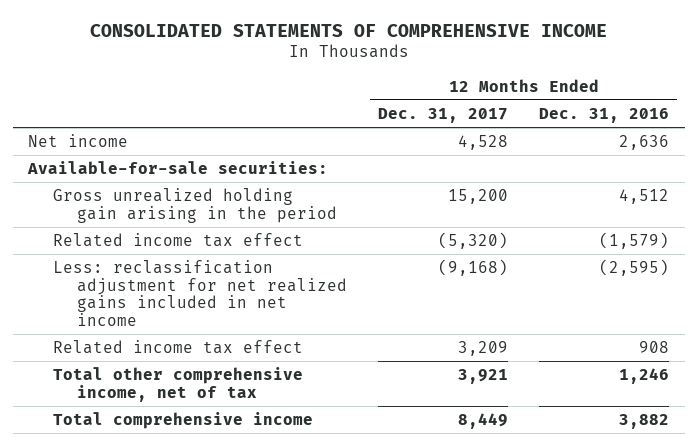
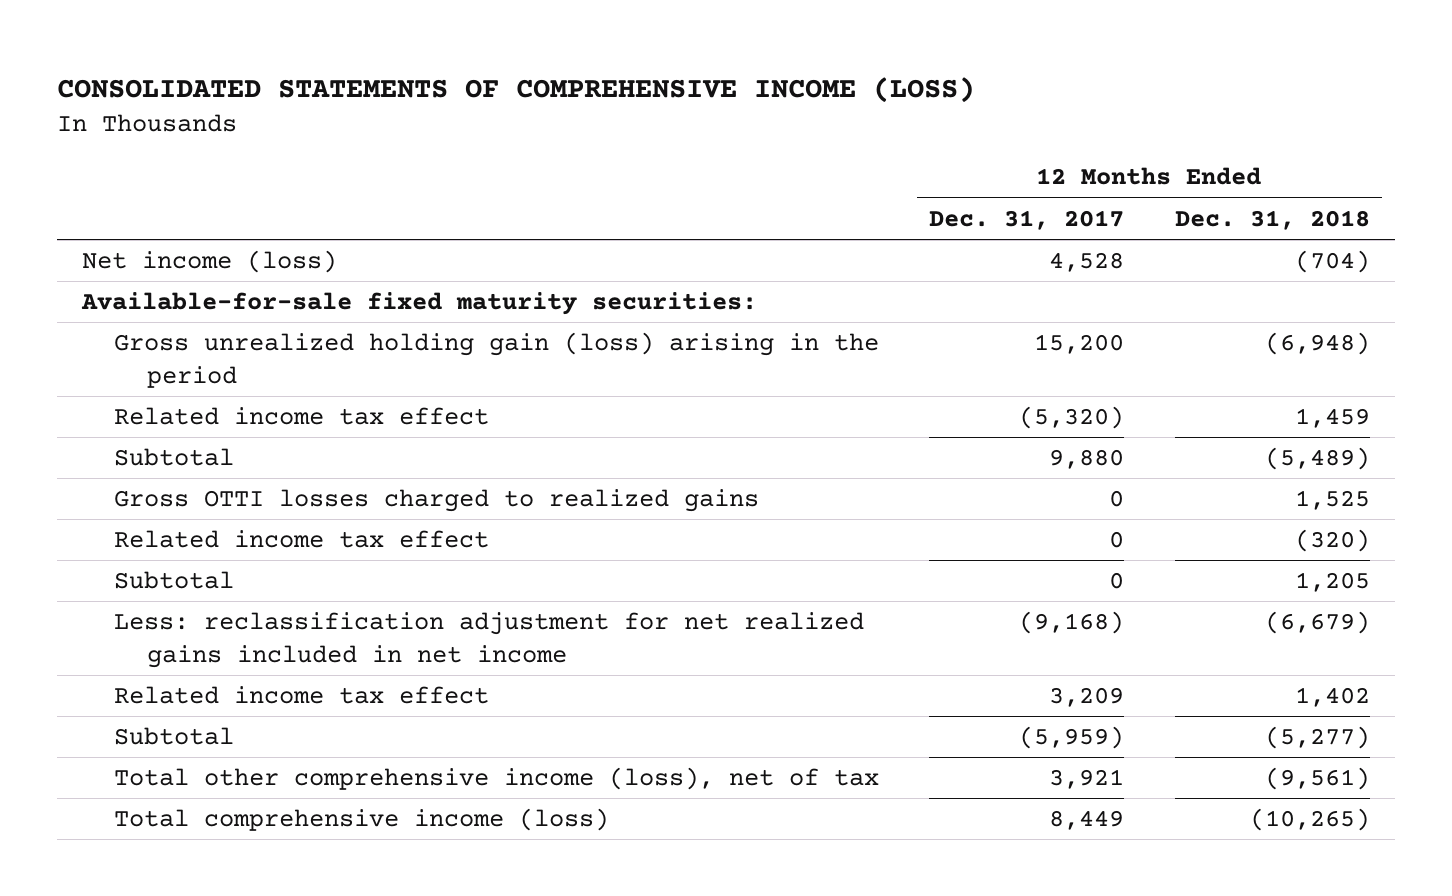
- CONSOLIDATED STATEMENTS OF COMPREHENSIVE INCOME
+ CONSOLIDATED STATEMENTS OF COMPREHENSIVE INCOME (LOSS)
- | 12 Months Ended Dec. 31, 2017 | 12 Months Ended Dec. 31, 2016
+ | 12 Months Ended Dec. 31, 2017 | 12 Months Ended Dec. 31, 2018
- Net income | 4,528 | 2,636
- Available-for-sale securities:
- Gross unrealized holding gain arising in the period | 15,200 | 4,512
+ Net income (loss) | 4,528 | (704)
+ Available-for-sale fixed maturity securities:
+ Gross unrealized holding gain (loss) arising in the period | 15,200 | (6,948)
+ Subtotal | 9,880 | (5,489)
+ Gross OTTI losses charged to realized gains | 0 | 1,525
+ Related income tax effect | 0 | (320)
+ Subtotal | 0 | 1,205
- Total other comprehensive income, net of tax | 3,921 | 1,246
- Total comprehensive income | 8,449 | 3,882
+ Subtotal | (5,959) | (5,277)
+ Total other comprehensive income (loss), net of tax | 3,921 | (9,561)
+ Total comprehensive income (loss) | 8,449 | (10,265)

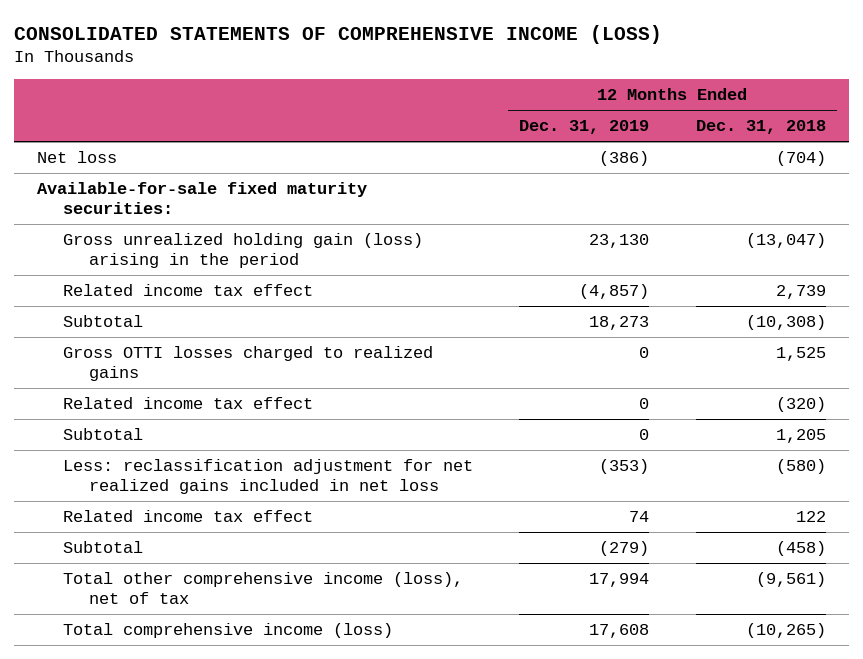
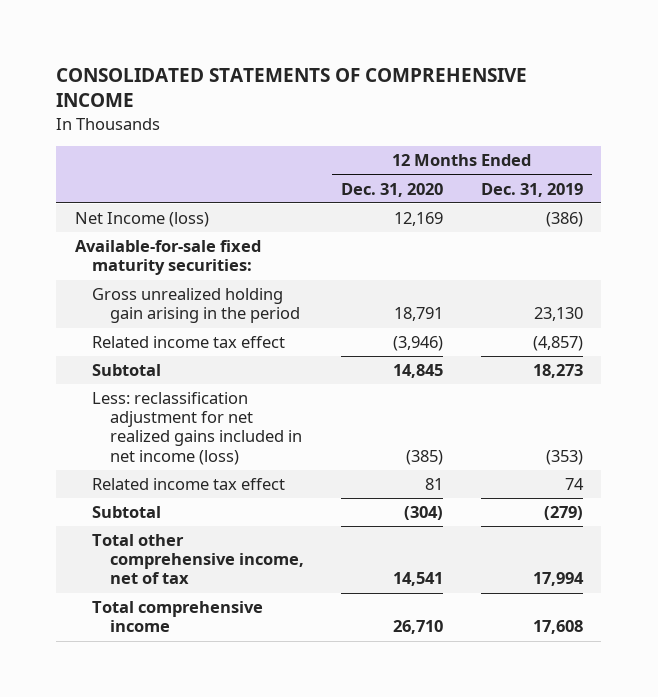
- CONSOLIDATED STATEMENTS OF COMPREHENSIVE INCOME (LOSS)
+ CONSOLIDATED STATEMENTS OF COMPREHENSIVE INCOME
- | 12 Months Ended Dec. 31, 2019 | 12 Months Ended Dec. 31, 2018
+ | 12 Months Ended Dec. 31, 2020 | 12 Months Ended Dec. 31, 2019
- Net loss | (386) | (704)
+ Net Income (loss) | 12,169 | (386)
- Gross unrealized holding gain (loss) arising in the period | 23,130 | (13,047)
+ Gross unrealized holding gain arising in the period | 18,791 | 23,130
- Gross OTTI losses charged to realized gains | 0 | 1,525
- Related income tax effect | 0 | (320)
- Subtotal | 0 | 1,205
- Less: reclassification adjustment for net realized gains included in net loss | (353) | (580)
+ Less: reclassification adjustment for net realized gains included in net income (loss) | (385) | (353)
- Total other comprehensive income (loss), net of tax | 17,994 | (9,561)
- Total comprehensive income (loss) | 17,608 | (10,265)
+ Total other comprehensive income, net of tax | 14,541 | 17,994
+ Total comprehensive income | 26,710 | 17,608

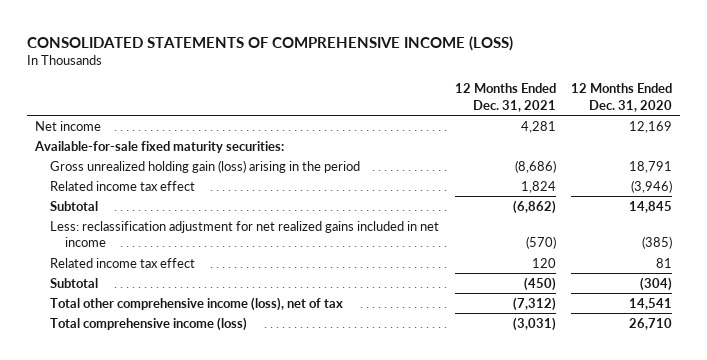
- CONSOLIDATED STATEMENTS OF COMPREHENSIVE INCOME
+ CONSOLIDATED STATEMENTS OF COMPREHENSIVE INCOME (LOSS)
- | 12 Months Ended Dec. 31, 2020 | 12 Months Ended Dec. 31, 2019
+ | 12 Months Ended Dec. 31, 2021 | 12 Months Ended Dec. 31, 2020
- Net Income (loss) | 12,169 | (386)
+ Net income | 4,281 | 12,169
- Gross unrealized holding gain arising in the period | 18,791 | 23,130
+ Gross unrealized holding gain (loss) arising in the period | (8,686) | 18,791
- Less: reclassification adjustment for net realized gains included in net income (loss) | (385) | (353)
+ Less: reclassification adjustment for net realized gains included in net income | (570) | (385)
- Total other comprehensive income, net of tax | 14,541 | 17,994
- Total comprehensive income | 26,710 | 17,608
+ Total other comprehensive income (loss), net of tax | (7,312) | 14,541
+ Total comprehensive income (loss) | (3,031) | 26,710

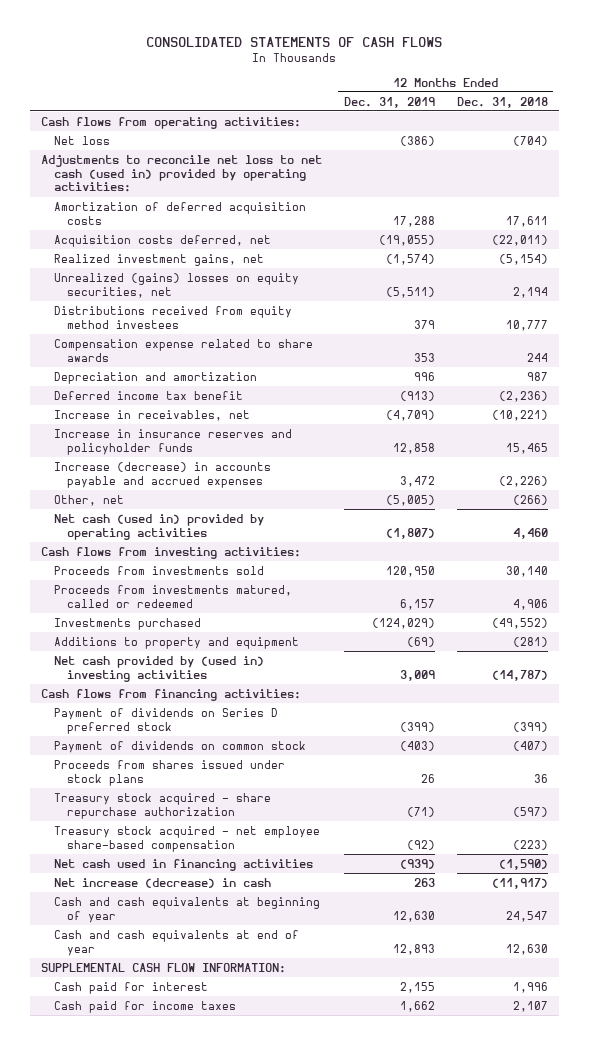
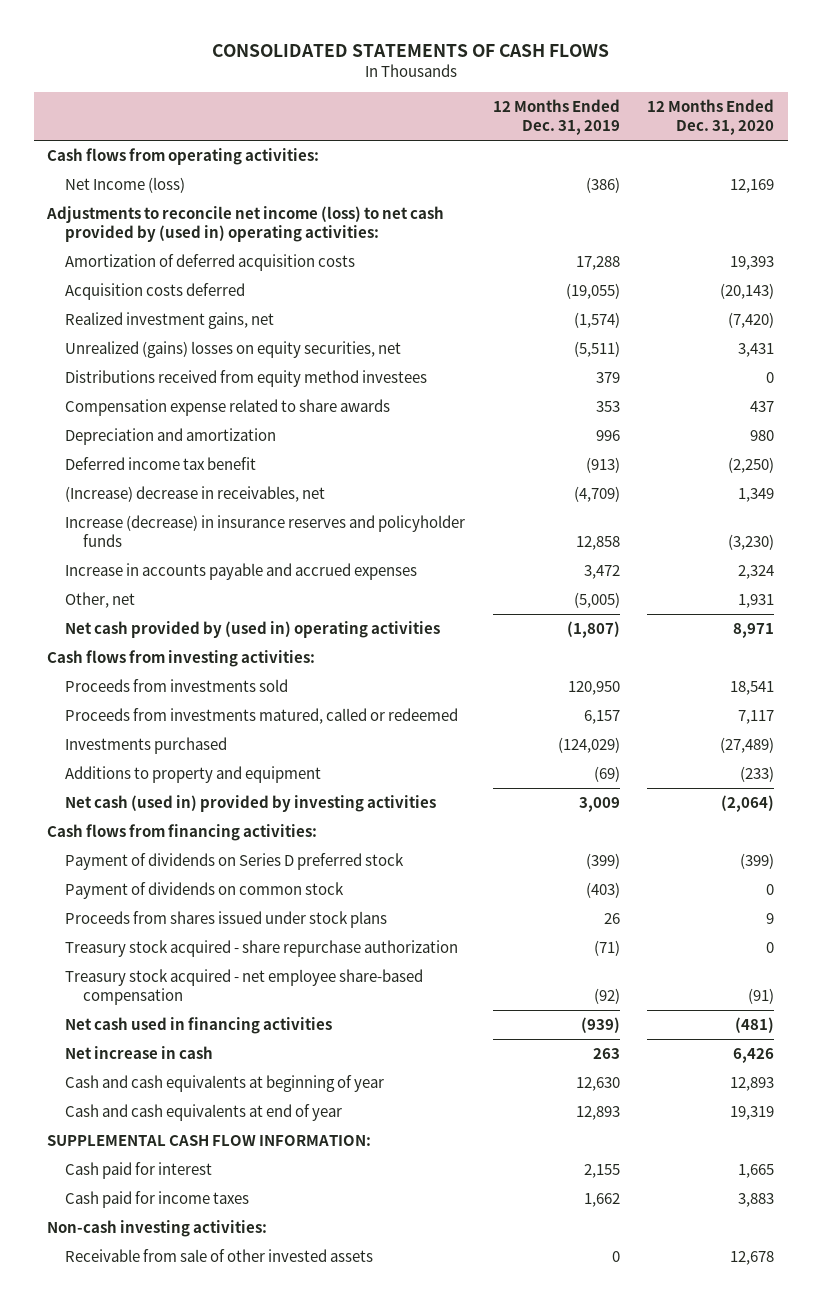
- | 12 Months Ended Dec. 31, 2019 | 12 Months Ended Dec. 31, 2018
+ | 12 Months Ended Dec. 31, 2019 | 12 Months Ended Dec. 31, 2020
- Net loss | (386) | (704)
- Adjustments to reconcile net loss to net cash (used in) provided by operating activities:
+ Net Income (loss) | (386) | 12,169
+ Adjustments to reconcile net income (loss) to net cash provided by (used in) operating activities:
- Acquisition costs deferred, net | (19,055) | (22,011)
+ Acquisition costs deferred | (19,055) | (20,143)
- Increase in receivables, net | (4,709) | (10,221)
- Increase in insurance reserves and policyholder funds | 12,858 | 15,465
- Increase (decrease) in accounts payable and accrued expenses | 3,472 | (2,226)
+ (Increase) decrease in receivables, net | (4,709) | 1,349
+ Increase (decrease) in insurance reserves and policyholder funds | 12,858 | (3,230)
+ Increase in accounts payable and accrued expenses | 3,472 | 2,324
- Net cash (used in) provided by operating activities | (1,807) | 4,460
+ Net cash provided by (used in) operating activities | (1,807) | 8,971
- Net cash provided by (used in) investing activities | 3,009 | (14,787)
+ Net cash (used in) provided by investing activities | 3,009 | (2,064)
- Net increase (decrease) in cash | 263 | (11,917)
+ Net increase in cash | 263 | 6,426
+ Non-cash investing activities:
+ Receivable from sale of other invested assets | 0 | 12,678

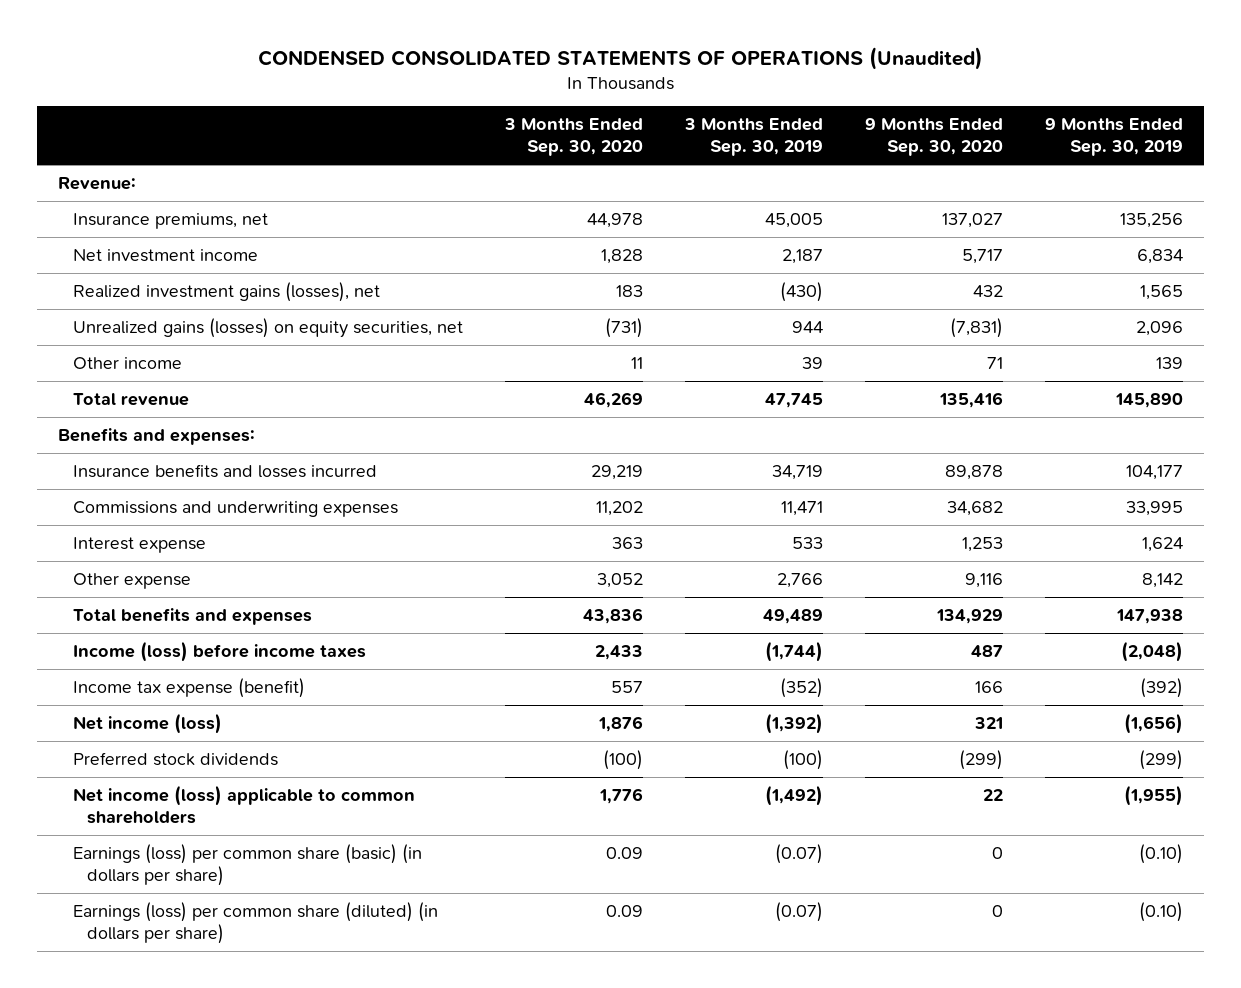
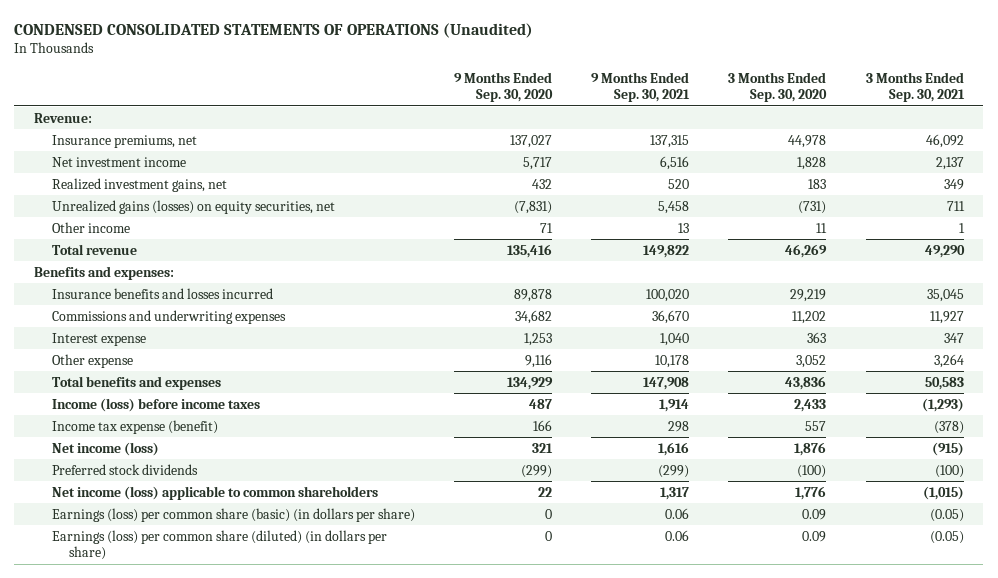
- | 3 Months Ended Sep. 30, 2020 | 3 Months Ended Sep. 30, 2019 | 9 Months Ended Sep. 30, 2020 | 9 Months Ended Sep. 30, 2019
+ | 9 Months Ended Sep. 30, 2020 | 9 Months Ended Sep. 30, 2021 | 3 Months Ended Sep. 30, 2020 | 3 Months Ended Sep. 30, 2021
- Realized investment gains (losses), net | 183 | (430) | 432 | 1,565
+ Realized investment gains, net | 432 | 520 | 183 | 349

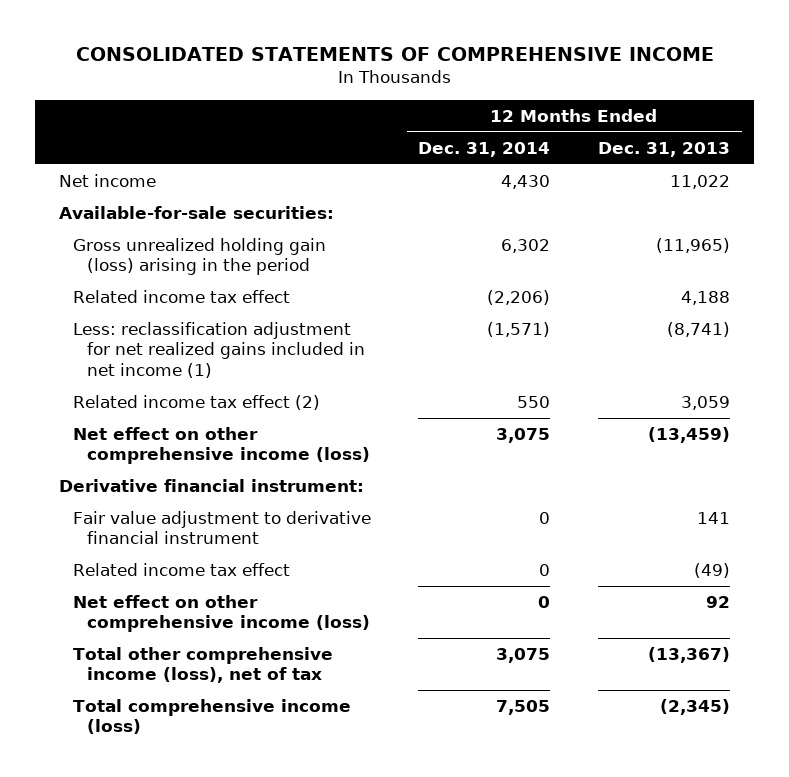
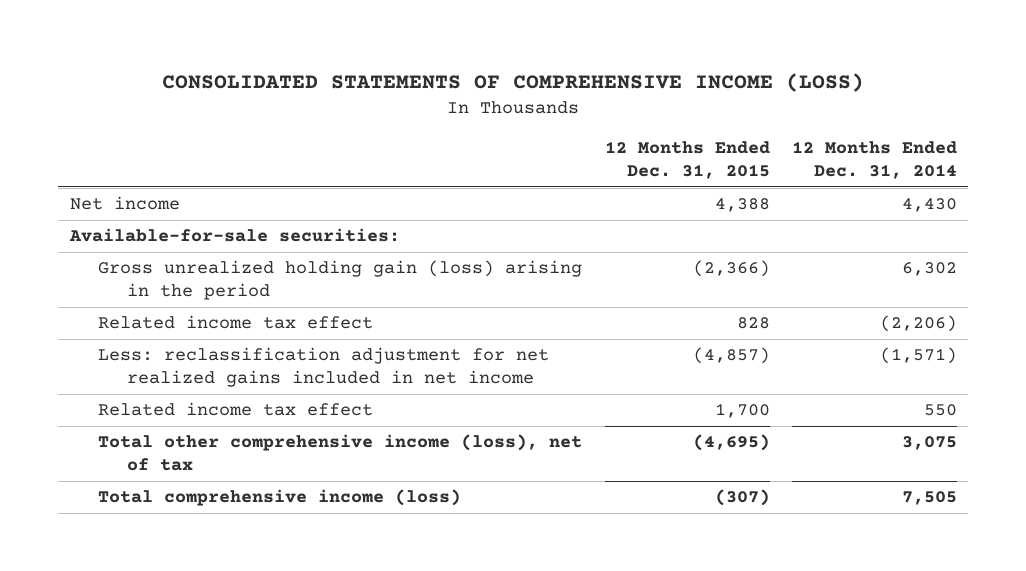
- CONSOLIDATED STATEMENTS OF COMPREHENSIVE INCOME
+ CONSOLIDATED STATEMENTS OF COMPREHENSIVE INCOME (LOSS)
- | 12 Months Ended Dec. 31, 2014 | 12 Months Ended Dec. 31, 2013
+ | 12 Months Ended Dec. 31, 2015 | 12 Months Ended Dec. 31, 2014
- Less: reclassification adjustment for net realized gains included in net income (1) | (1,571) | (8,741)
- Related income tax effect (2) | 550 | 3,059
- Net effect on other comprehensive income (loss) | 3,075 | (13,459)
- Derivative financial instrument:
- Fair value adjustment to derivative financial instrument | 0 | 141
- Related income tax effect | 0 | (49)
- Net effect on other comprehensive income (loss) | 0 | 92
+ Less: reclassification adjustment for net realized gains included in net income | (4,857) | (1,571)
+ Related income tax effect | 1,700 | 550

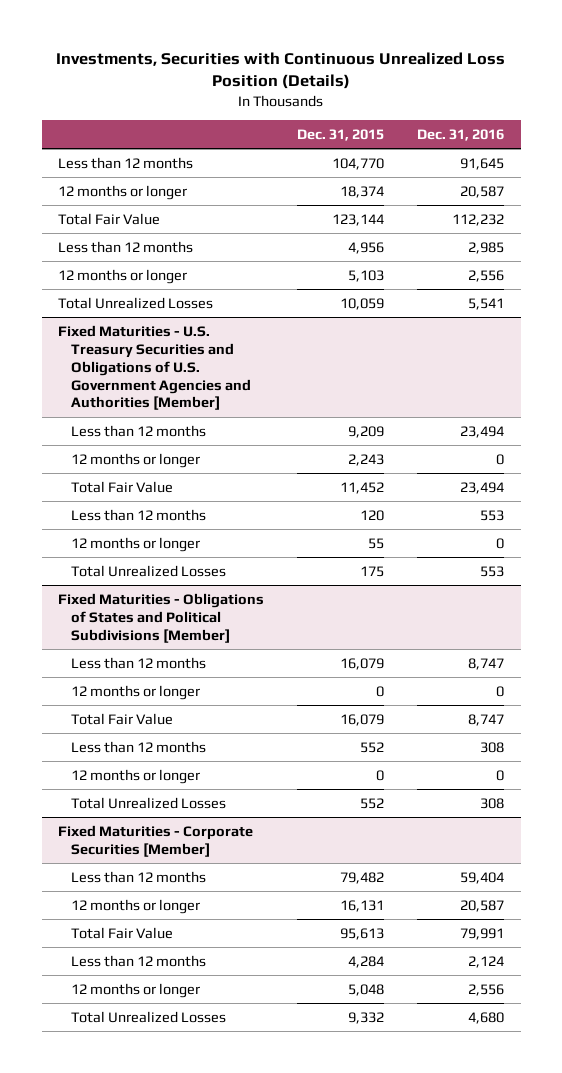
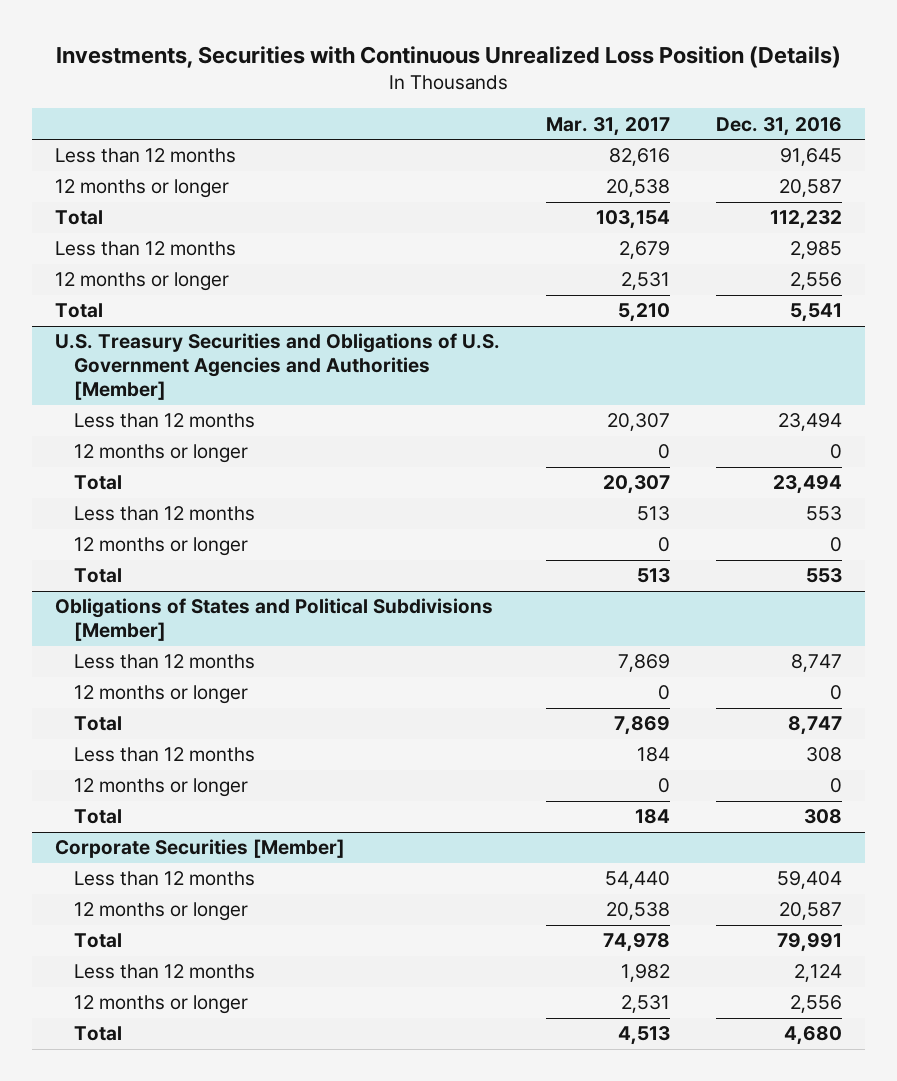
- | Dec. 31, 2015 | Dec. 31, 2016
+ | Mar. 31, 2017 | Dec. 31, 2016
- Total Fair Value | 123,144 | 112,232
+ Total | 103,154 | 112,232
- Total Unrealized Losses | 10,059 | 5,541
- Fixed Maturities - U.S. Treasury Securities and Obligations of U.S. Government Agencies and Authorities [Member]
+ Total | 5,210 | 5,541
+ U.S. Treasury Securities and Obligations of U.S. Government Agencies and Authorities [Member]
- Total Fair Value | 11,452 | 23,494
+ Total | 20,307 | 23,494
- Total Unrealized Losses | 175 | 553
- Fixed Maturities - Obligations of States and Political Subdivisions [Member]
+ Total | 513 | 553
+ Obligations of States and Political Subdivisions [Member]
- Total Fair Value | 16,079 | 8,747
+ Total | 7,869 | 8,747
- Total Unrealized Losses | 552 | 308
- Fixed Maturities - Corporate Securities [Member]
+ Total | 184 | 308
+ Corporate Securities [Member]
- Total Fair Value | 95,613 | 79,991
+ Total | 74,978 | 79,991
- Total Unrealized Losses | 9,332 | 4,680
+ Total | 4,513 | 4,680

